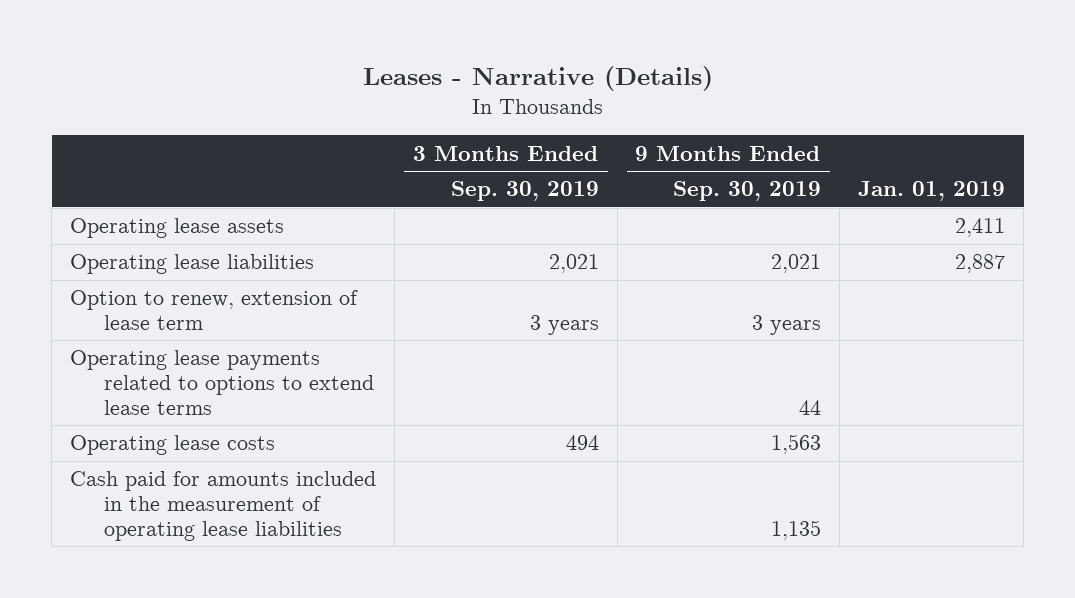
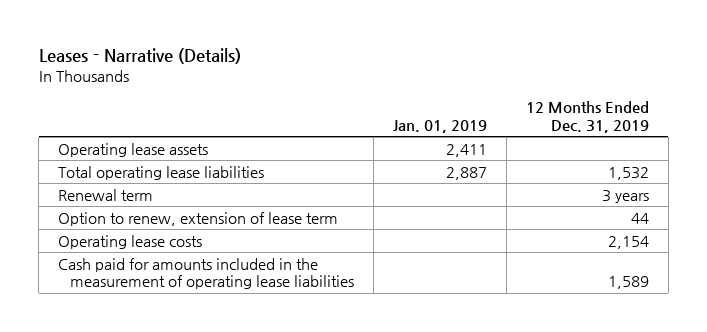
- | 3 Months Ended Sep. 30, 2019 | 9 Months Ended Sep. 30, 2019 | Jan. 01, 2019
+ | Jan. 01, 2019 | 12 Months Ended Dec. 31, 2019
- Operating lease liabilities | 2,021 | 2,021 | 2,887
+ Total operating lease liabilities | 2,887 | 1,532
+ Renewal term | | 3 years
- Operating lease payments related to options to extend lease terms | | 44 |

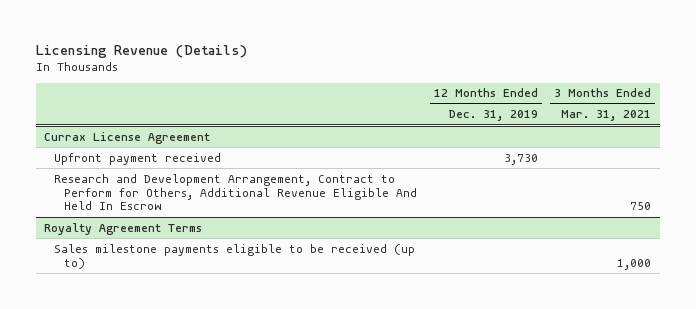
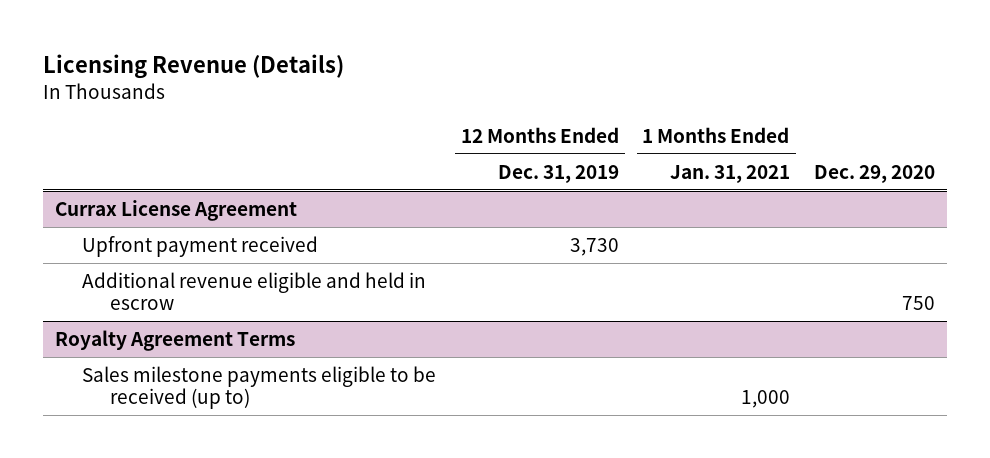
- | 12 Months Ended Dec. 31, 2019 | 3 Months Ended Mar. 31, 2021
+ | 12 Months Ended Dec. 31, 2019 | 1 Months Ended Jan. 31, 2021 | Dec. 29, 2020
@ Currax License Agreement
- Research and Development Arrangement, Contract to Perform for Others, Additional Revenue Eligible And Held In Escrow | | 750
+ Additional revenue eligible and held in escrow | | | 750

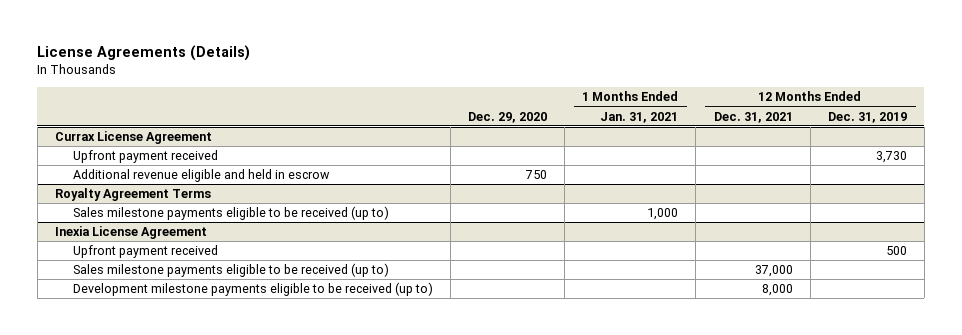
- Licensing Revenue (Details)
+ License Agreements (Details)
- | 12 Months Ended Dec. 31, 2019 | 1 Months Ended Jan. 31, 2021 | Dec. 29, 2020
+ | Dec. 29, 2020 | 1 Months Ended Jan. 31, 2021 | 12 Months Ended Dec. 31, 2021 | 12 Months Ended Dec. 31, 2019
+ Inexia License Agreement
+ Upfront payment received | | | | 500
+ Sales milestone payments eligible to be received (up to) | | | 37,000 |
+ Development milestone payments eligible to be received (up to) | | | 8,000 |

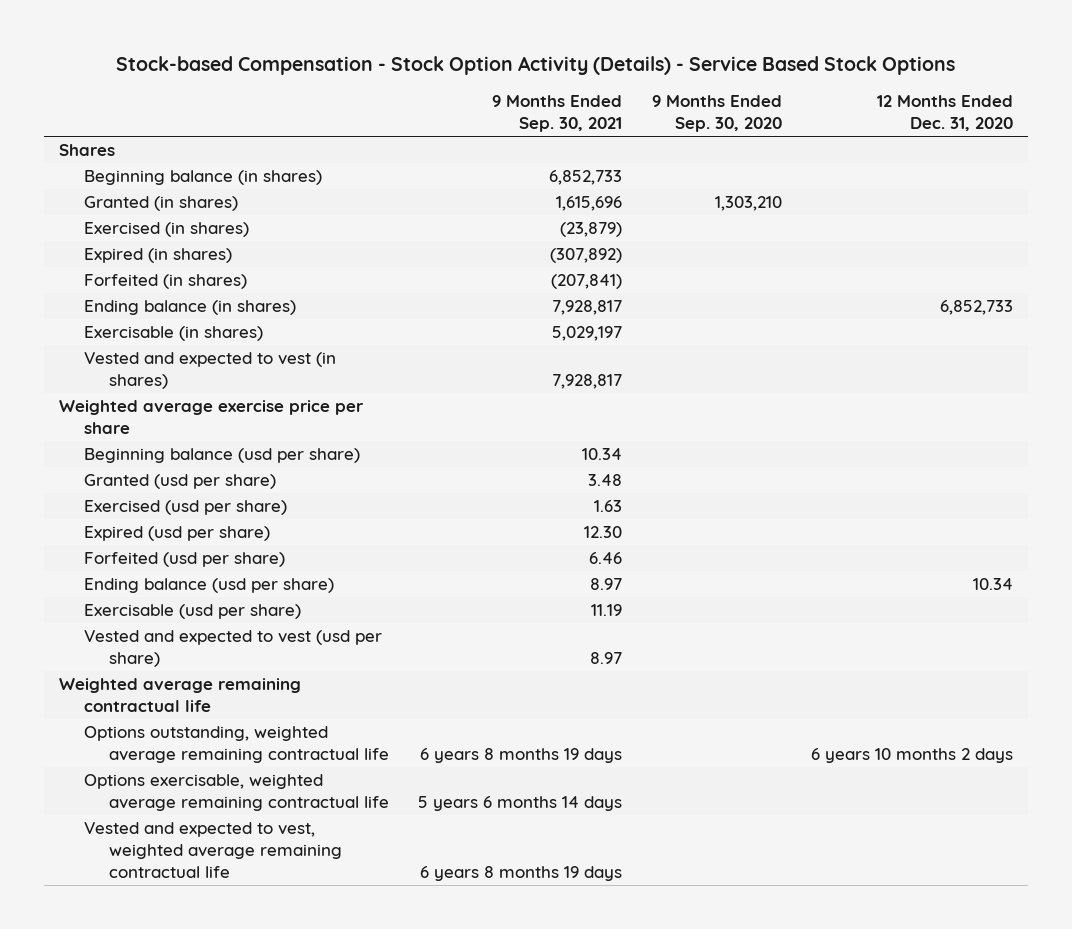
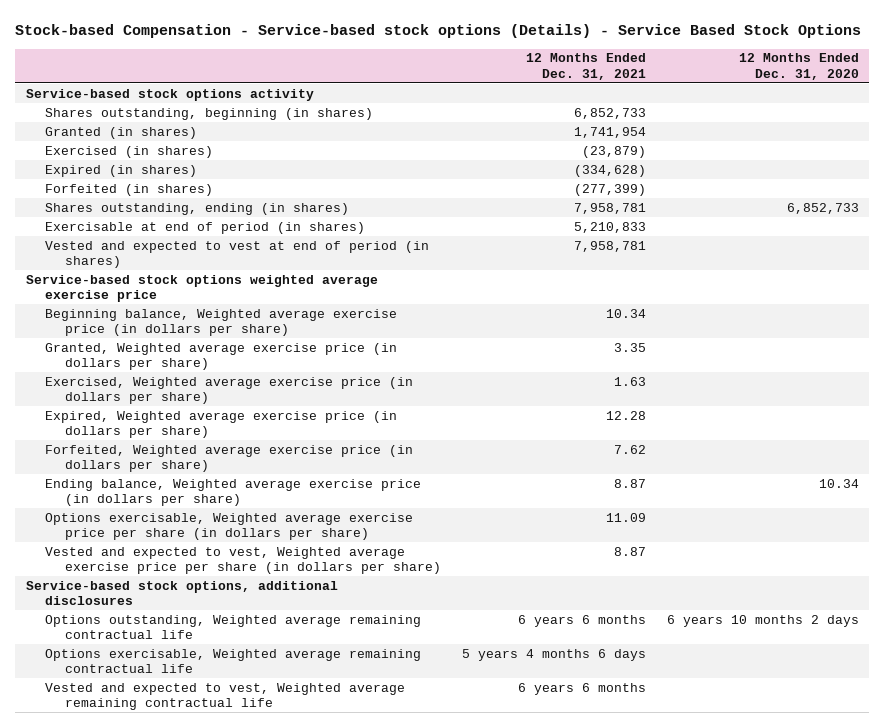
- Stock-based Compensation - Stock Option Activity (Details) - Service Based Stock Options
+ Stock-based Compensation - Service-based stock options (Details) - Service Based Stock Options
- | 9 Months Ended Sep. 30, 2021 | 9 Months Ended Sep. 30, 2020 | 12 Months Ended Dec. 31, 2020
+ | 12 Months Ended Dec. 31, 2021 | 12 Months Ended Dec. 31, 2020
- Shares
- Beginning balance (in shares) | 6,852,733 | |
+ Service-based stock options activity
+ Shares outstanding, beginning (in shares) | 6,852,733 |
- Ending balance (in shares) | 7,928,817 | | 6,852,733
- Exercisable (in shares) | 5,029,197 | |
- Vested and expected to vest (in shares) | 7,928,817 | |
- Weighted average exercise price per share
- Beginning balance (usd per share) | 10.34 | |
- Granted (usd per share) | 3.48 | |
- Exercised (usd per share) | 1.63 | |
- Expired (usd per share) | 12.30 | |
- Forfeited (usd per share) | 6.46 | |
- Ending balance (usd per share) | 8.97 | | 10.34
- Exercisable (usd per share) | 11.19 | |
- Vested and expected to vest (usd per share) | 8.97 | |
- Weighted average remaining contractual life
- Options outstanding, weighted average remaining contractual life | 6 years 8 months 19 days | | 6 years 10 months 2 days
- Options exercisable, weighted average remaining contractual life | 5 years 6 months 14 days | |
- Vested and expected to vest, weighted average remaining contractual life | 6 years 8 months 19 days | |
+ Shares outstanding, ending (in shares) | 7,958,781 | 6,852,733
+ Exercisable at end of period (in shares) | 5,210,833 |
+ Vested and expected to vest at end of period (in shares) | 7,958,781 |
+ Service-based stock options weighted average exercise price
+ Beginning balance, Weighted average exercise price (in dollars per share) | 10.34 |
+ Granted, Weighted average exercise price (in dollars per share) | 3.35 |
+ Exercised, Weighted average exercise price (in dollars per share) | 1.63 |
+ Expired, Weighted average exercise price (in dollars per share) | 12.28 |
+ Forfeited, Weighted average exercise price (in dollars per share) | 7.62 |
+ Ending balance, Weighted average exercise price (in dollars per share) | 8.87 | 10.34
+ Options exercisable, Weighted average exercise price per share (in dollars per share) | 11.09 |
+ Vested and expected to vest, Weighted average exercise price per share (in dollars per share) | 8.87 |
+ Service-based stock options, additional disclosures
+ Options outstanding, Weighted average remaining contractual life | 6 years 6 months | 6 years 10 months 2 days
+ Options exercisable, Weighted average remaining contractual life | 5 years 4 months 6 days |
+ Vested and expected to vest, Weighted average remaining contractual life | 6 years 6 months |

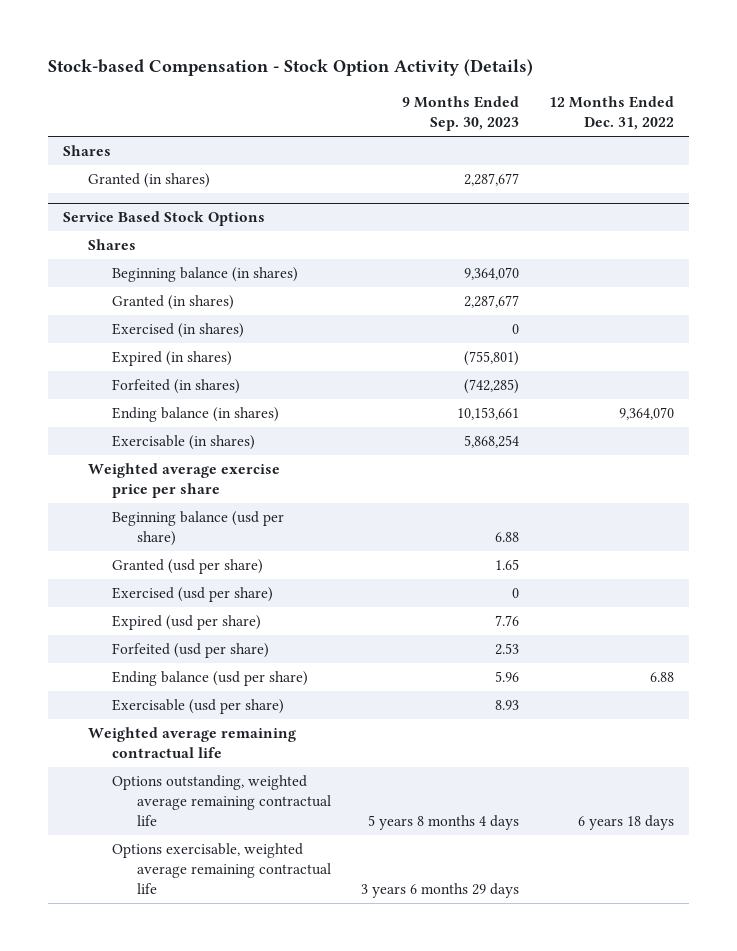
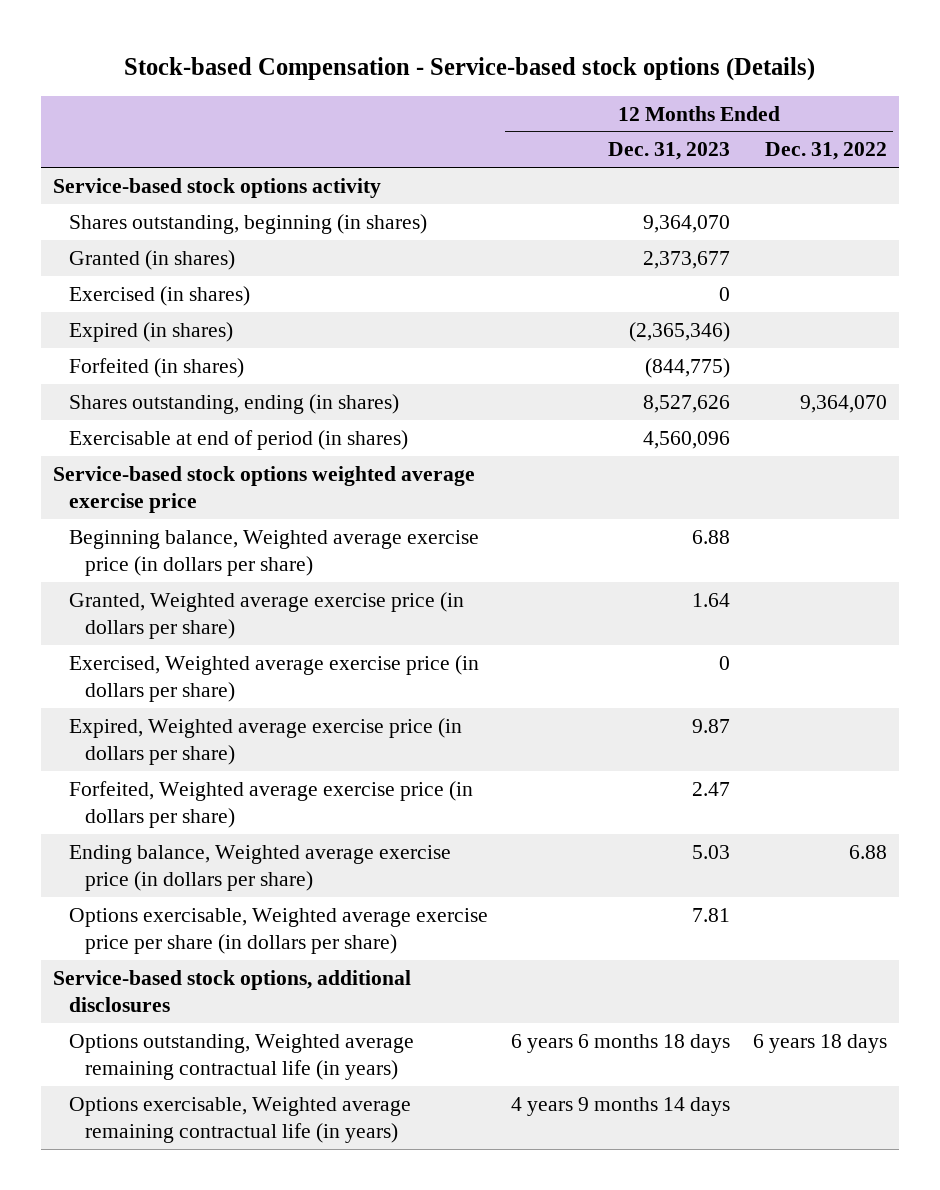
- Stock-based Compensation - Stock Option Activity (Details)
+ Stock-based Compensation - Service-based stock options (Details)
- | 9 Months Ended Sep. 30, 2023 | 12 Months Ended Dec. 31, 2022
+ | 12 Months Ended Dec. 31, 2023 | 12 Months Ended Dec. 31, 2022
- Shares
+ Service-based stock options activity
+ Shares outstanding, beginning (in shares) | 9,364,070 |
- Service Based Stock Options
- Shares
- Beginning balance (in shares) | 9,364,070 |
- Granted (in shares) | 2,287,677 |
- Exercised (in shares) | 0 |
- Expired (in shares) | (755,801) |
- Forfeited (in shares) | (742,285) |
- Ending balance (in shares) | 10,153,661 | 9,364,070
- Exercisable (in shares) | 5,868,254 |
- Weighted average exercise price per share
- Beginning balance (usd per share) | 6.88 |
- Granted (usd per share) | 1.65 |
- Exercised (usd per share) | 0 |
- Expired (usd per share) | 7.76 |
- Forfeited (usd per share) | 2.53 |
- Ending balance (usd per share) | 5.96 | 6.88
- Exercisable (usd per share) | 8.93 |
- Weighted average remaining contractual life
- Options outstanding, weighted average remaining contractual life | 5 years 8 months 4 days | 6 years 18 days
- Options exercisable, weighted average remaining contractual life | 3 years 6 months 29 days |
+ Exercised (in shares) | 0 |
+ Expired (in shares) | (2,365,346) |
+ Forfeited (in shares) | (844,775) |
+ Shares outstanding, ending (in shares) | 8,527,626 | 9,364,070
+ Exercisable at end of period (in shares) | 4,560,096 |
+ Service-based stock options weighted average exercise price
+ Beginning balance, Weighted average exercise price (in dollars per share) | 6.88 |
+ Granted, Weighted average exercise price (in dollars per share) | 1.64 |
+ Exercised, Weighted average exercise price (in dollars per share) | 0 |
+ Expired, Weighted average exercise price (in dollars per share) | 9.87 |
+ Forfeited, Weighted average exercise price (in dollars per share) | 2.47 |
+ Ending balance, Weighted average exercise price (in dollars per share) | 5.03 | 6.88
+ Options exercisable, Weighted average exercise price per share (in dollars per share) | 7.81 |
+ Service-based stock options, additional disclosures
+ Options outstanding, Weighted average remaining contractual life (in years) | 6 years 6 months 18 days | 6 years 18 days
+ Options exercisable, Weighted average remaining contractual life (in years) | 4 years 9 months 14 days |

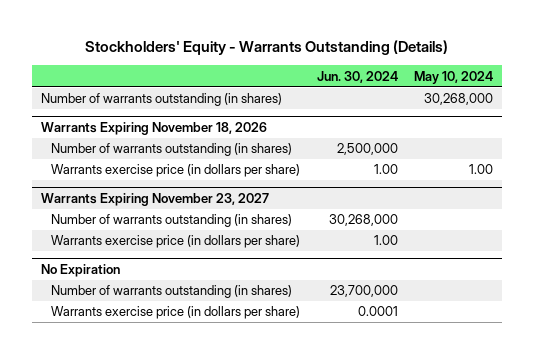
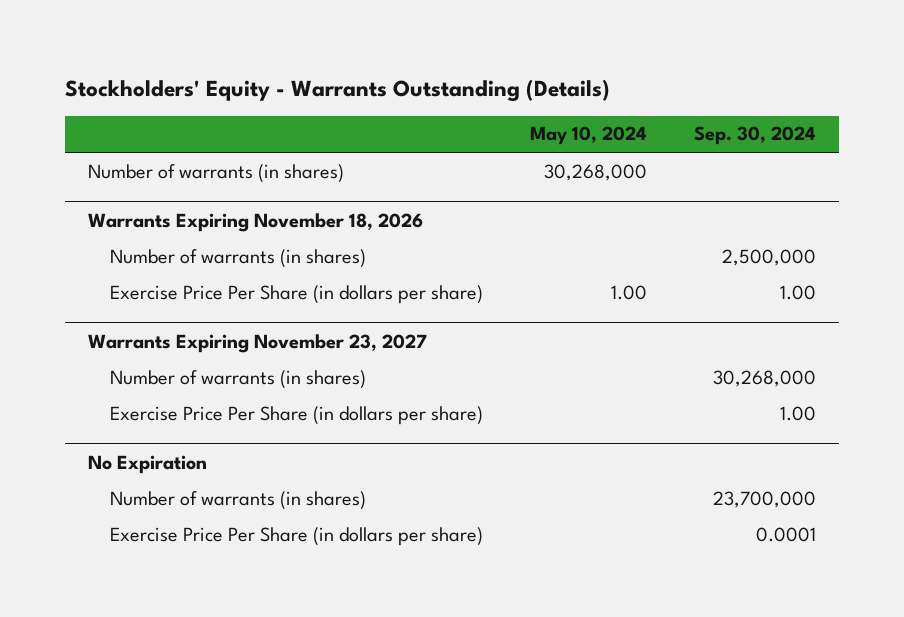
- | Jun. 30, 2024 | May 10, 2024
+ | May 10, 2024 | Sep. 30, 2024
- Number of warrants outstanding (in shares) | | 30,268,000
+ Number of warrants (in shares) | 30,268,000 |
@ Warrants Expiring November 18, 2026
- Number of warrants outstanding (in shares) | 2,500,000 |
- Warrants exercise price (in dollars per share) | 1.00 | 1.00
+ Number of warrants (in shares) | | 2,500,000
+ Exercise Price Per Share (in dollars per share) | 1.00 | 1.00
@ Warrants Expiring November 23, 2027
- Number of warrants outstanding (in shares) | 30,268,000 |
- Warrants exercise price (in dollars per share) | 1.00 |
+ Number of warrants (in shares) | | 30,268,000
+ Exercise Price Per Share (in dollars per share) | | 1.00
@ No Expiration
- Number of warrants outstanding (in shares) | 23,700,000 |
- Warrants exercise price (in dollars per share) | 0.0001 |
+ Number of warrants (in shares) | | 23,700,000
+ Exercise Price Per Share (in dollars per share) | | 0.0001

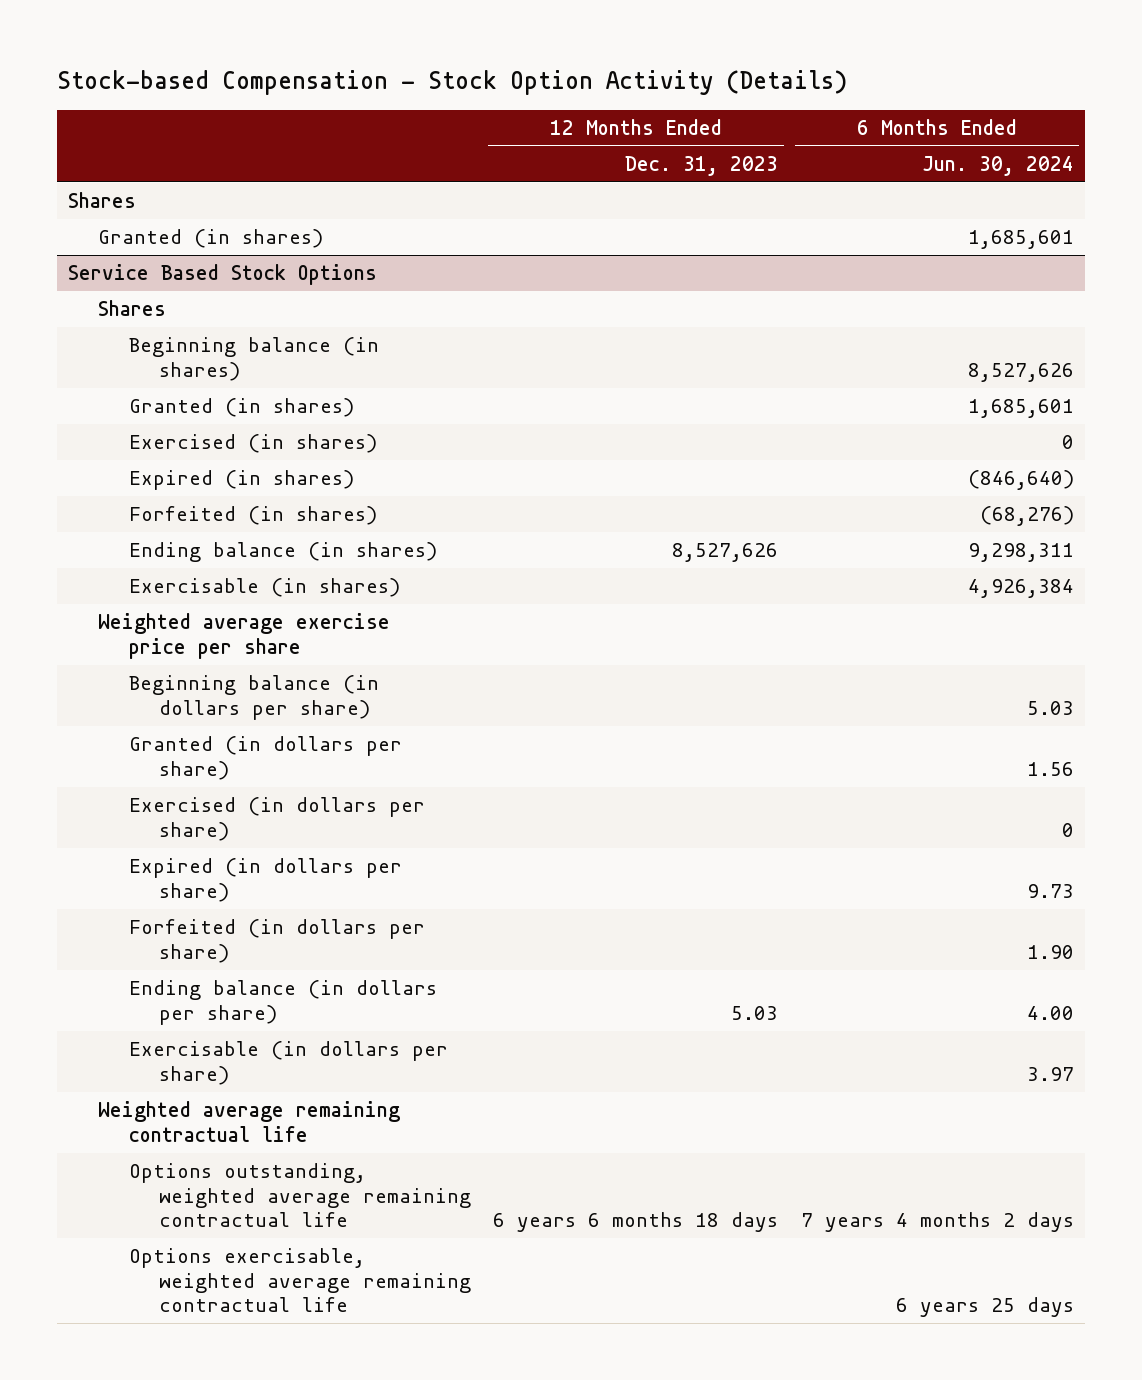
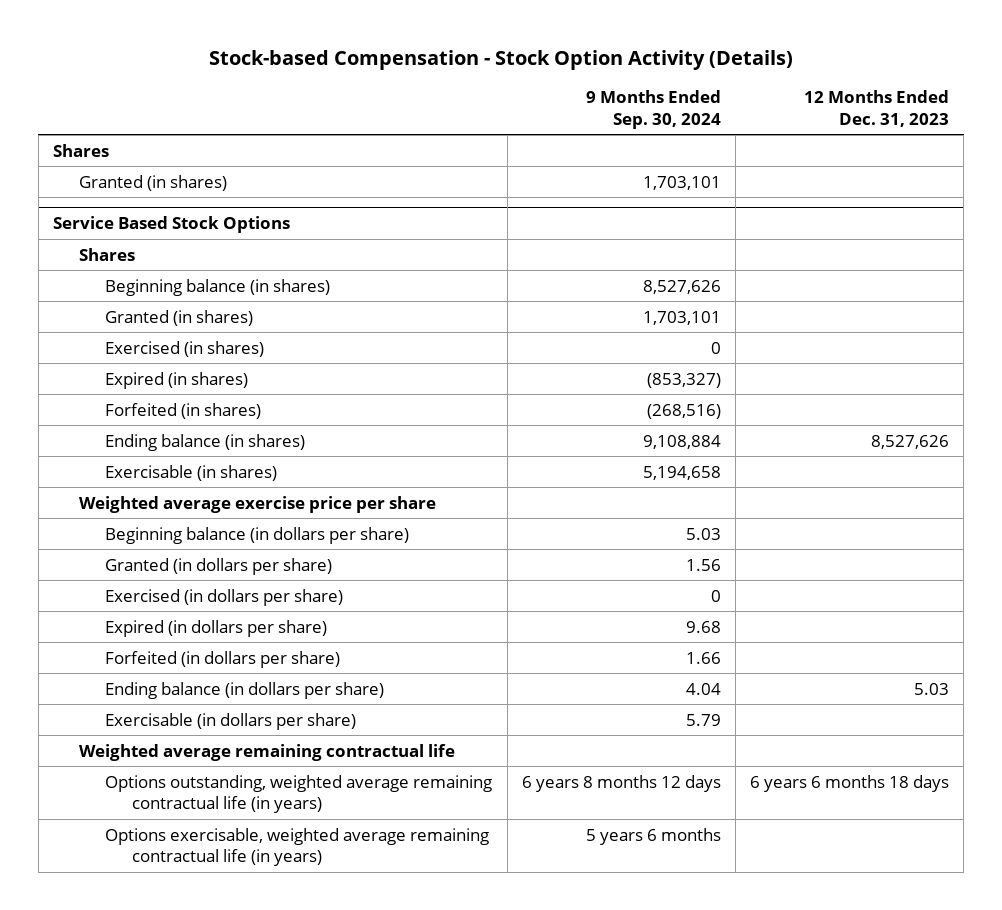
- | 12 Months Ended Dec. 31, 2023 | 6 Months Ended Jun. 30, 2024
+ | 9 Months Ended Sep. 30, 2024 | 12 Months Ended Dec. 31, 2023
@ Service Based Stock Options
- Options outstanding, weighted average remaining contractual life | 6 years 6 months 18 days | 7 years 4 months 2 days
- Options exercisable, weighted average remaining contractual life | | 6 years 25 days
+ Options outstanding, weighted average remaining contractual life (in years) | 6 years 8 months 12 days | 6 years 6 months 18 days
+ Options exercisable, weighted average remaining contractual life (in years) | 5 years 6 months |

